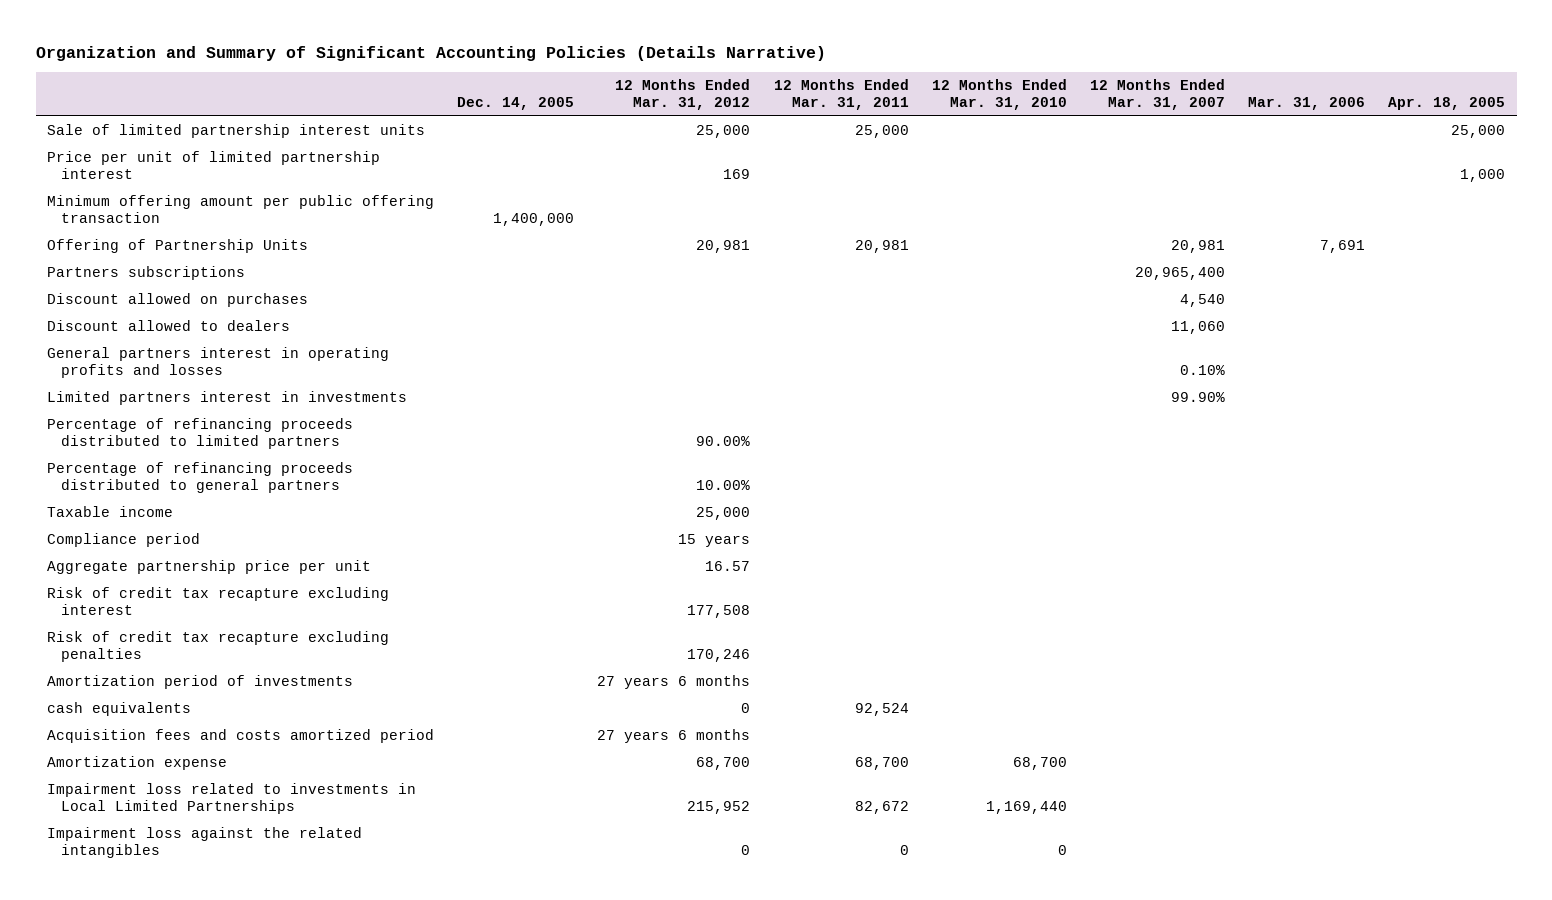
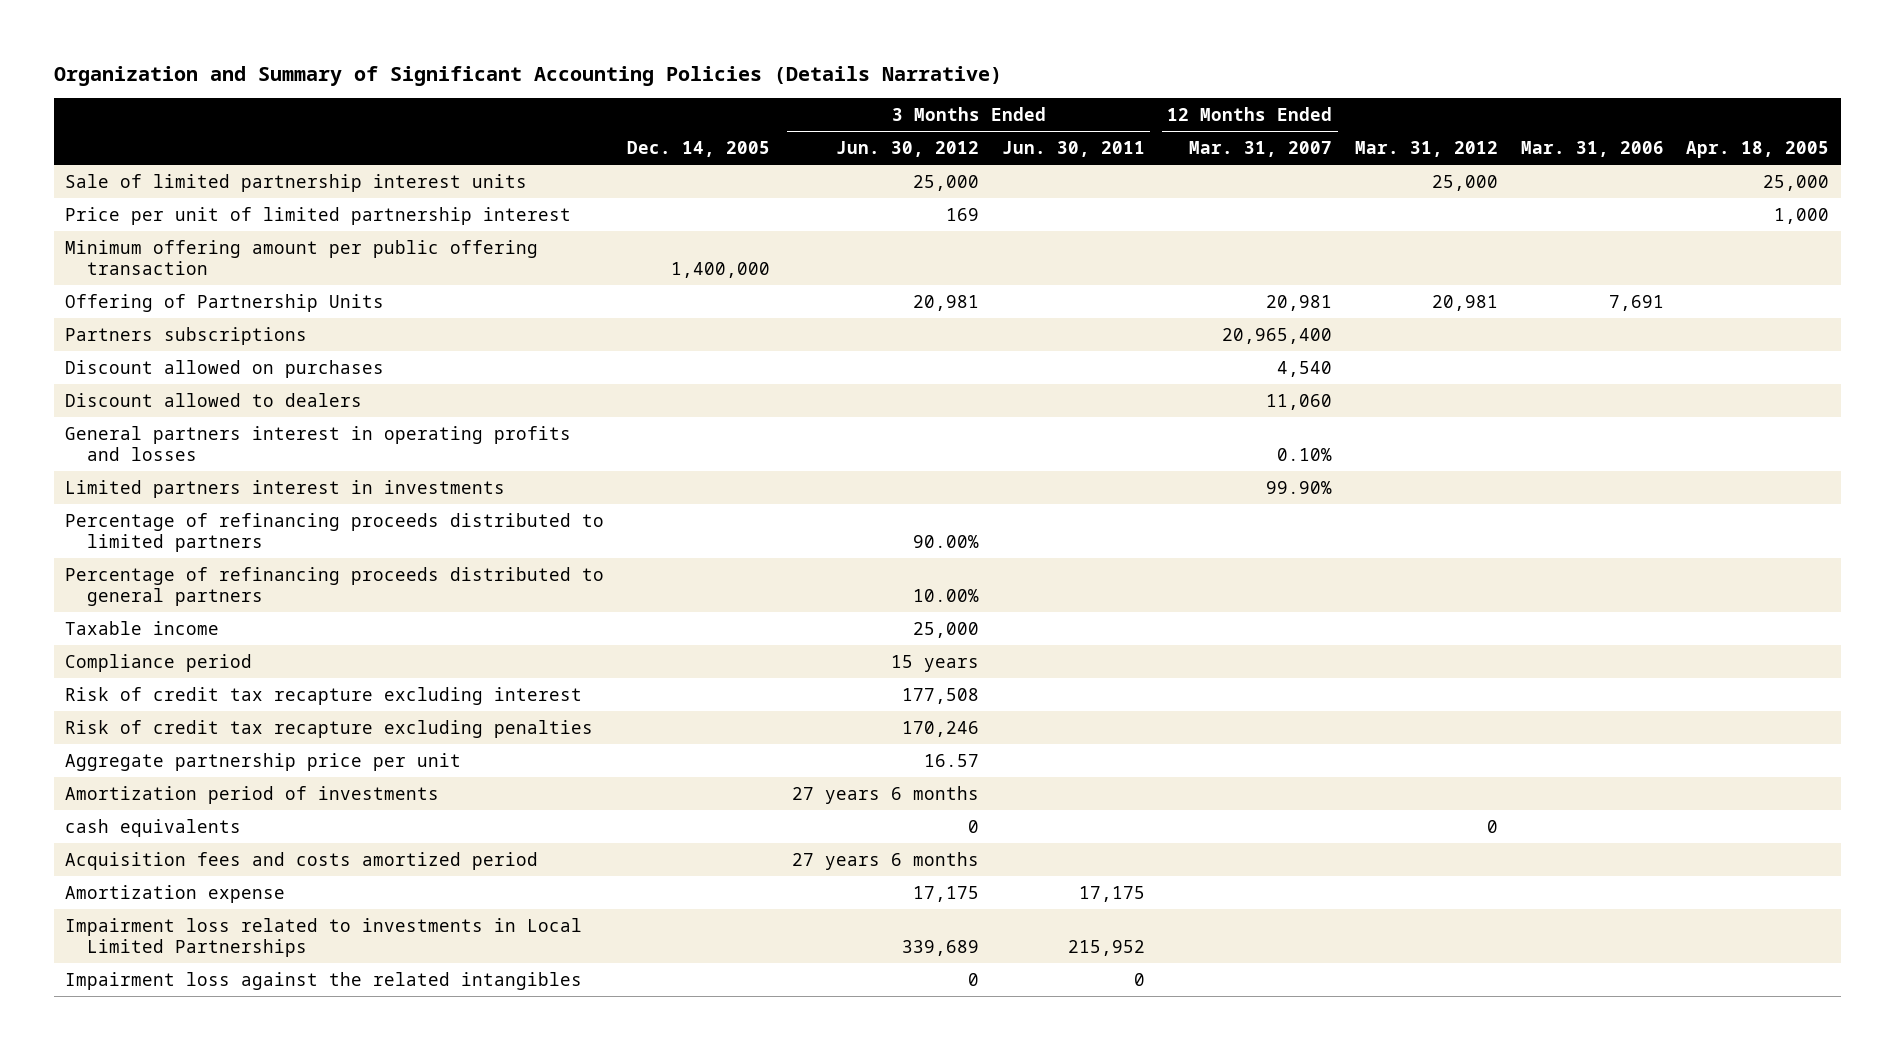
- | Dec. 14, 2005 | 12 Months Ended Mar. 31, 2012 | 12 Months Ended Mar. 31, 2011 | 12 Months Ended Mar. 31, 2010 | 12 Months Ended Mar. 31, 2007 | Mar. 31, 2006 | Apr. 18, 2005
+ | Dec. 14, 2005 | 3 Months Ended Jun. 30, 2012 | 3 Months Ended Jun. 30, 2011 | 12 Months Ended Mar. 31, 2007 | Mar. 31, 2012 | Mar. 31, 2006 | Apr. 18, 2005
moved down: Aggregate partnership price per unit | | 16.57 | | | | |

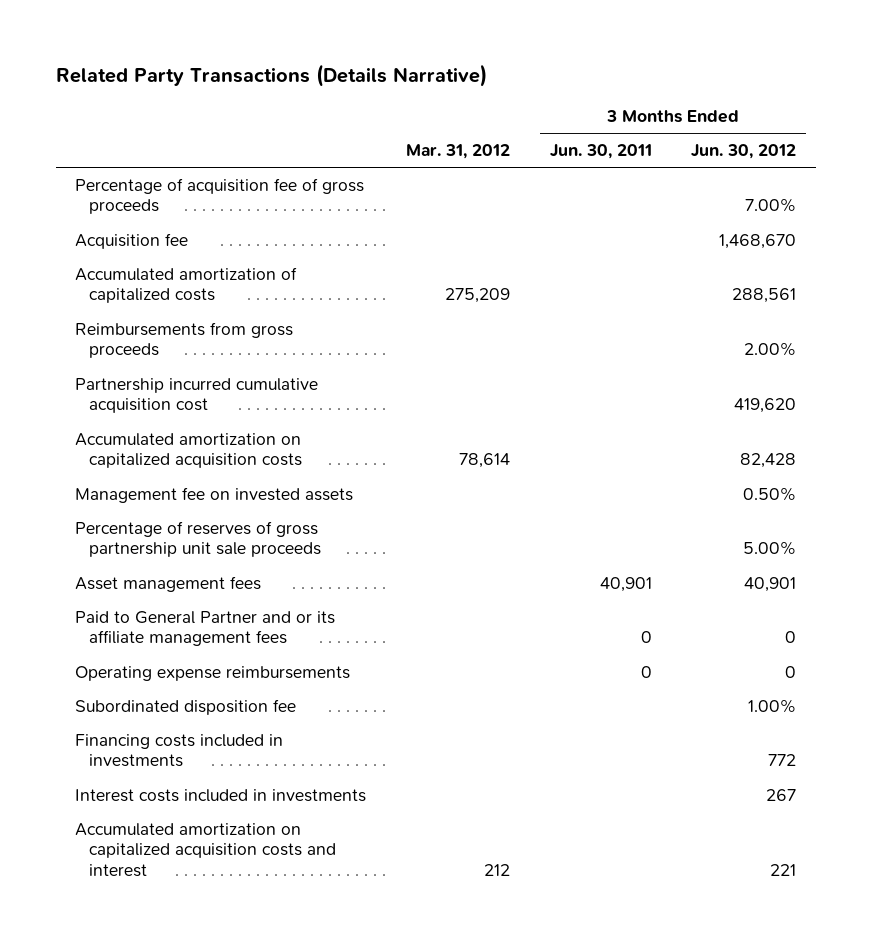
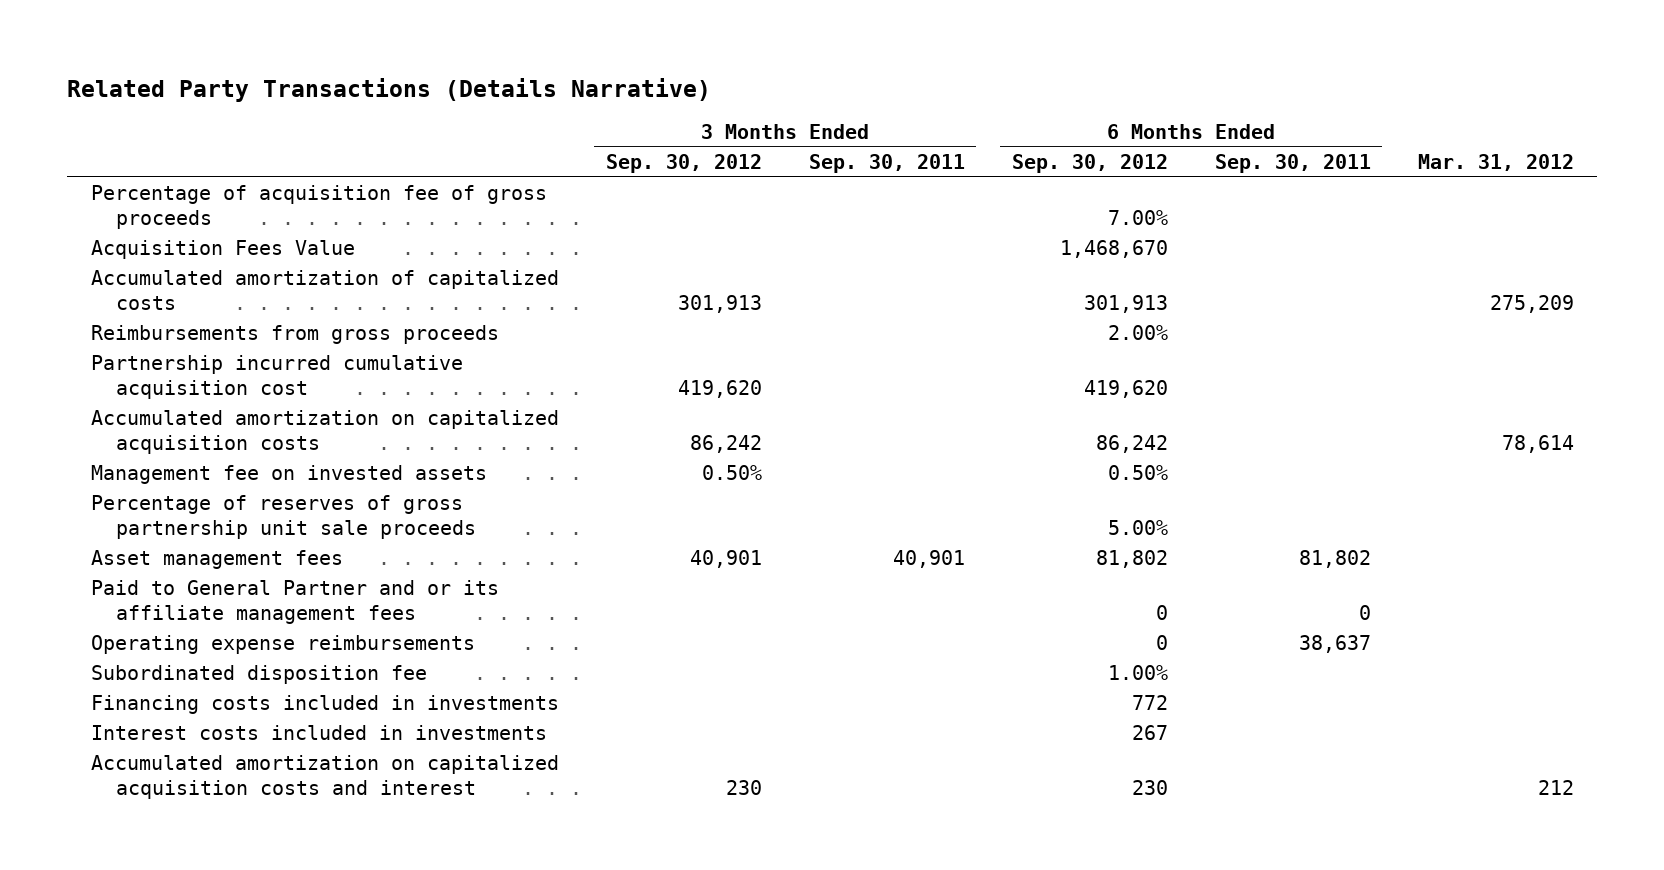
- | Mar. 31, 2012 | 3 Months Ended Jun. 30, 2011 | 3 Months Ended Jun. 30, 2012
+ | 3 Months Ended Sep. 30, 2012 | 3 Months Ended Sep. 30, 2011 | 6 Months Ended Sep. 30, 2012 | 6 Months Ended Sep. 30, 2011 | Mar. 31, 2012
- Acquisition fee | | | 1,468,670
+ Acquisition Fees Value | | | 1,468,670 | |

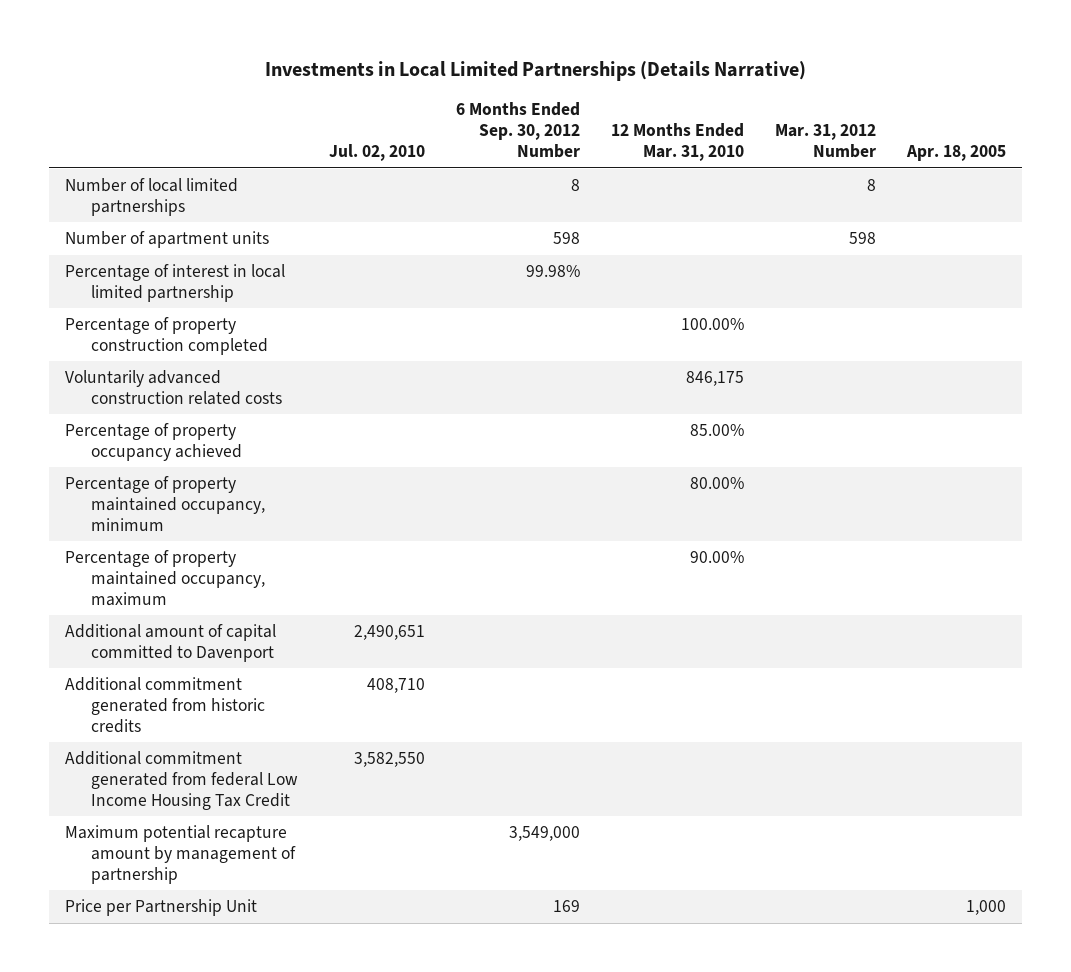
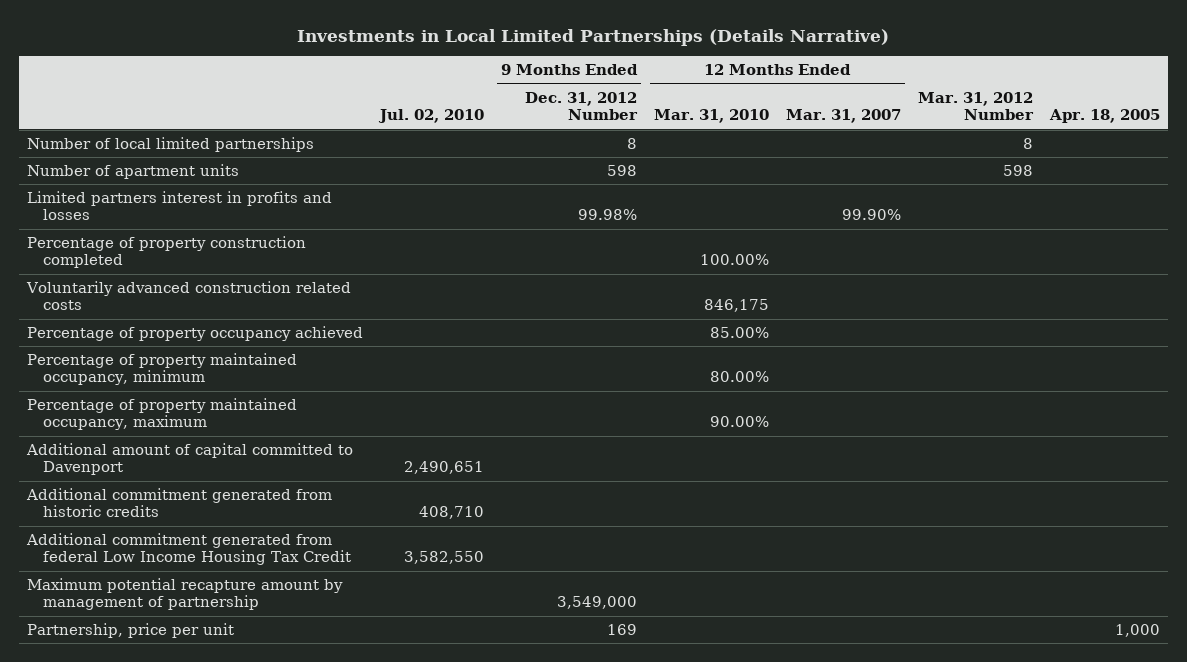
- | Jul. 02, 2010 | 6 Months Ended Sep. 30, 2012 Number | 12 Months Ended Mar. 31, 2010 | Mar. 31, 2012 Number | Apr. 18, 2005
+ | Jul. 02, 2010 | 9 Months Ended Dec. 31, 2012 Number | 12 Months Ended Mar. 31, 2010 | 12 Months Ended Mar. 31, 2007 | Mar. 31, 2012 Number | Apr. 18, 2005
- Percentage of interest in local limited partnership | | 99.98% | | |
+ Limited partners interest in profits and losses | | 99.98% | | 99.90% | |
- Price per Partnership Unit | | 169 | | | 1,000
+ Partnership, price per unit | | 169 | | | | 1,000

